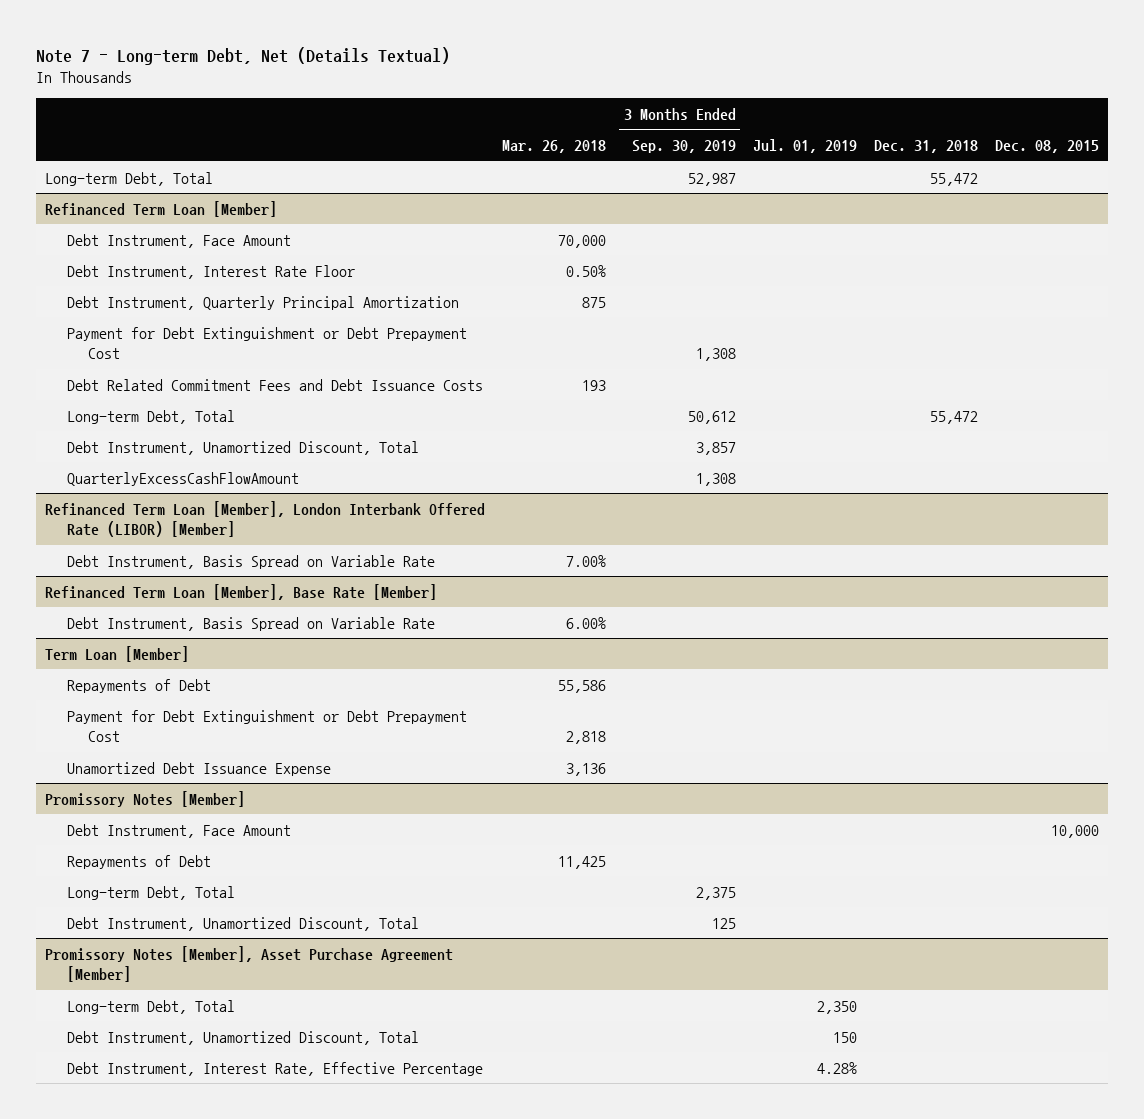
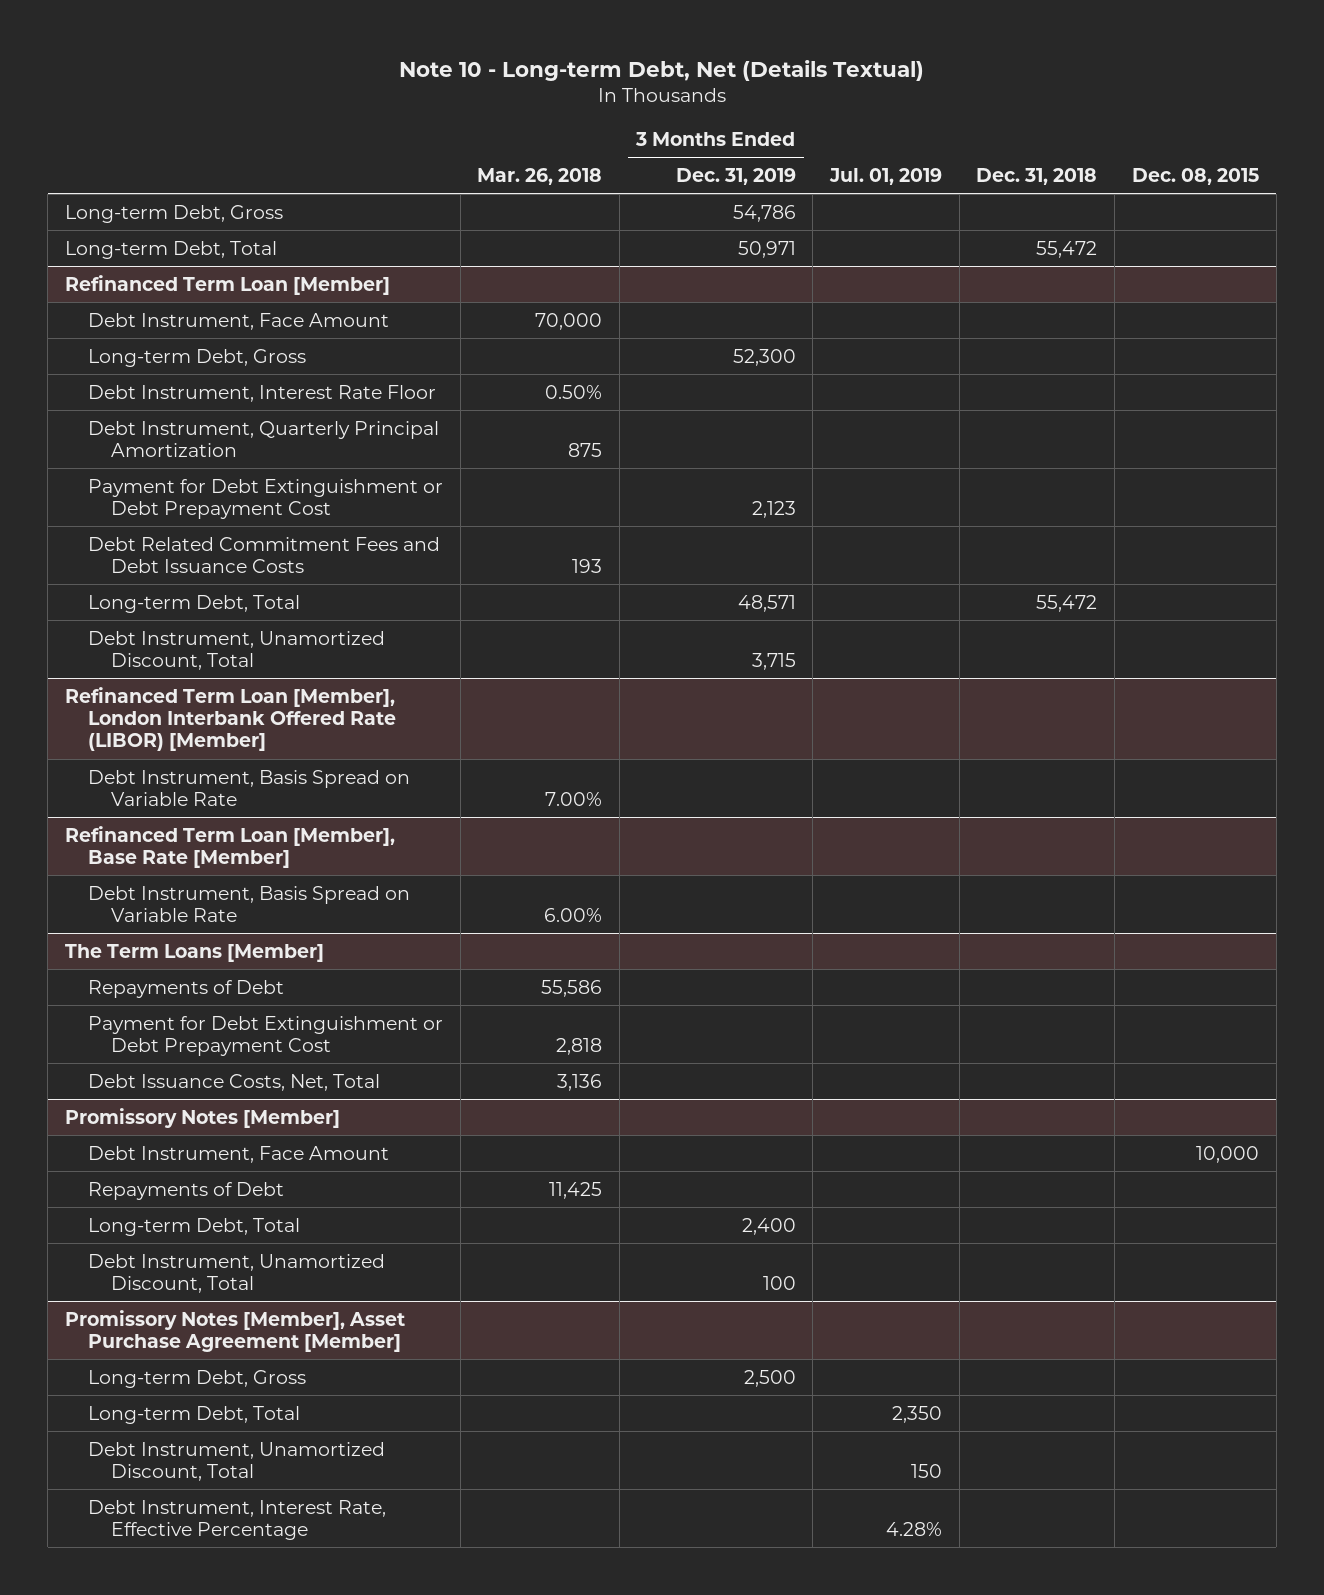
- Note 7 - Long-term Debt, Net (Details Textual)
+ Note 10 - Long-term Debt, Net (Details Textual)
- | Mar. 26, 2018 | 3 Months Ended Sep. 30, 2019 | Jul. 01, 2019 | Dec. 31, 2018 | Dec. 08, 2015
+ | Mar. 26, 2018 | 3 Months Ended Dec. 31, 2019 | Jul. 01, 2019 | Dec. 31, 2018 | Dec. 08, 2015
+ Long-term Debt, Gross | | 54,786 | | |
@ Refinanced Term Loan [Member]
+ Long-term Debt, Gross | | 52,300 | | |
- QuarterlyExcessCashFlowAmount | | 1,308 | | |
- Term Loan [Member]
+ The Term Loans [Member]
- Unamortized Debt Issuance Expense | 3,136 | | | |
+ Debt Issuance Costs, Net, Total | 3,136 | | | |
@ Promissory Notes [Member], Asset Purchase Agreement [Member]
+ Long-term Debt, Gross | | 2,500 | | |

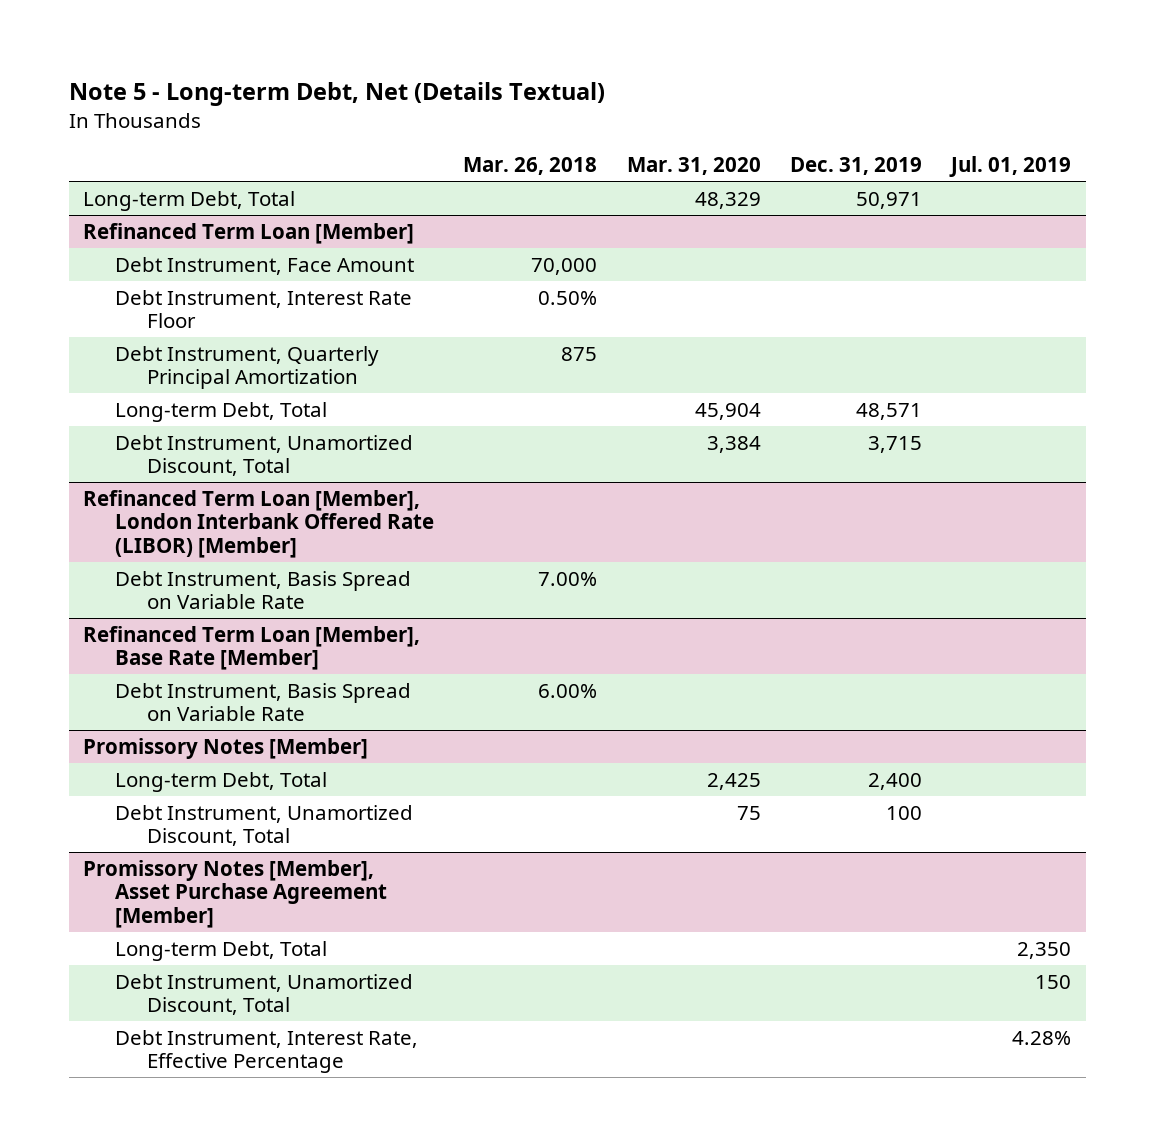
- Note 10 - Long-term Debt, Net (Details Textual)
+ Note 5 - Long-term Debt, Net (Details Textual)
- | Mar. 26, 2018 | 3 Months Ended Dec. 31, 2019 | Jul. 01, 2019 | Dec. 31, 2018 | Dec. 08, 2015
+ | Mar. 26, 2018 | Mar. 31, 2020 | Dec. 31, 2019 | Jul. 01, 2019
- Long-term Debt, Gross | | 54,786 | | |
@ Refinanced Term Loan [Member]
- Long-term Debt, Gross | | 52,300 | | |
- Payment for Debt Extinguishment or Debt Prepayment Cost | | 2,123 | | |
- Debt Related Commitment Fees and Debt Issuance Costs | 193 | | | |
- The Term Loans [Member]
- Repayments of Debt | 55,586 | | | |
- Payment for Debt Extinguishment or Debt Prepayment Cost | 2,818 | | | |
- Debt Issuance Costs, Net, Total | 3,136 | | | |
@ Promissory Notes [Member]
- Debt Instrument, Face Amount | | | | | 10,000
- Repayments of Debt | 11,425 | | | |
@ Promissory Notes [Member], Asset Purchase Agreement [Member]
- Long-term Debt, Gross | | 2,500 | | |

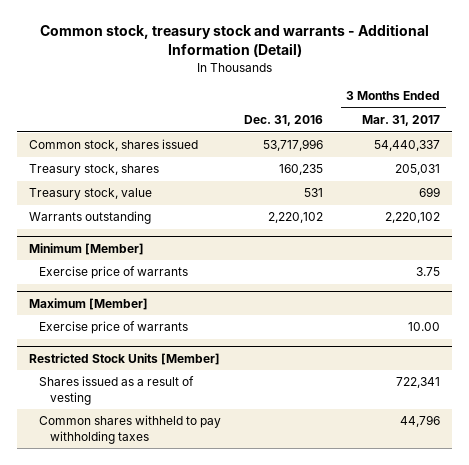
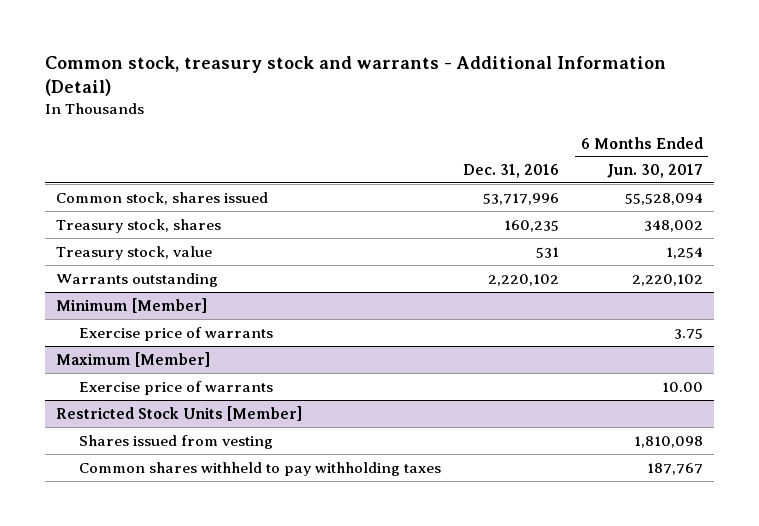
- | Dec. 31, 2016 | 3 Months Ended Mar. 31, 2017
+ | Dec. 31, 2016 | 6 Months Ended Jun. 30, 2017
@ Restricted Stock Units [Member]
- Shares issued as a result of vesting | | 722,341
+ Shares issued from vesting | | 1,810,098

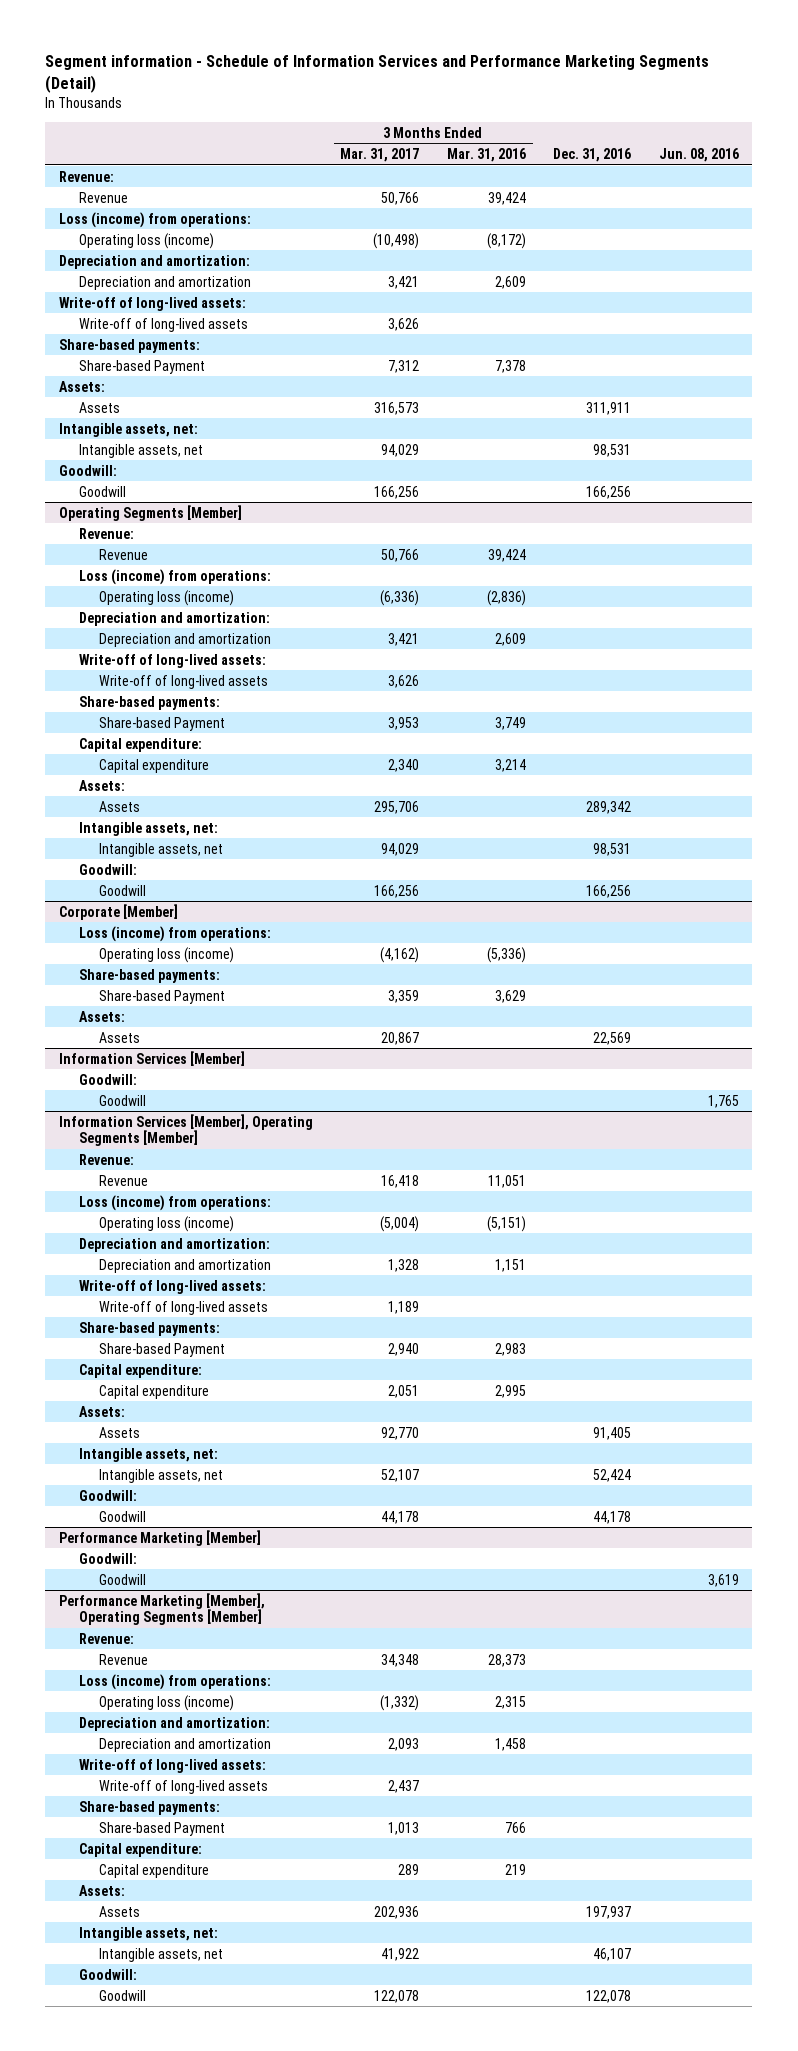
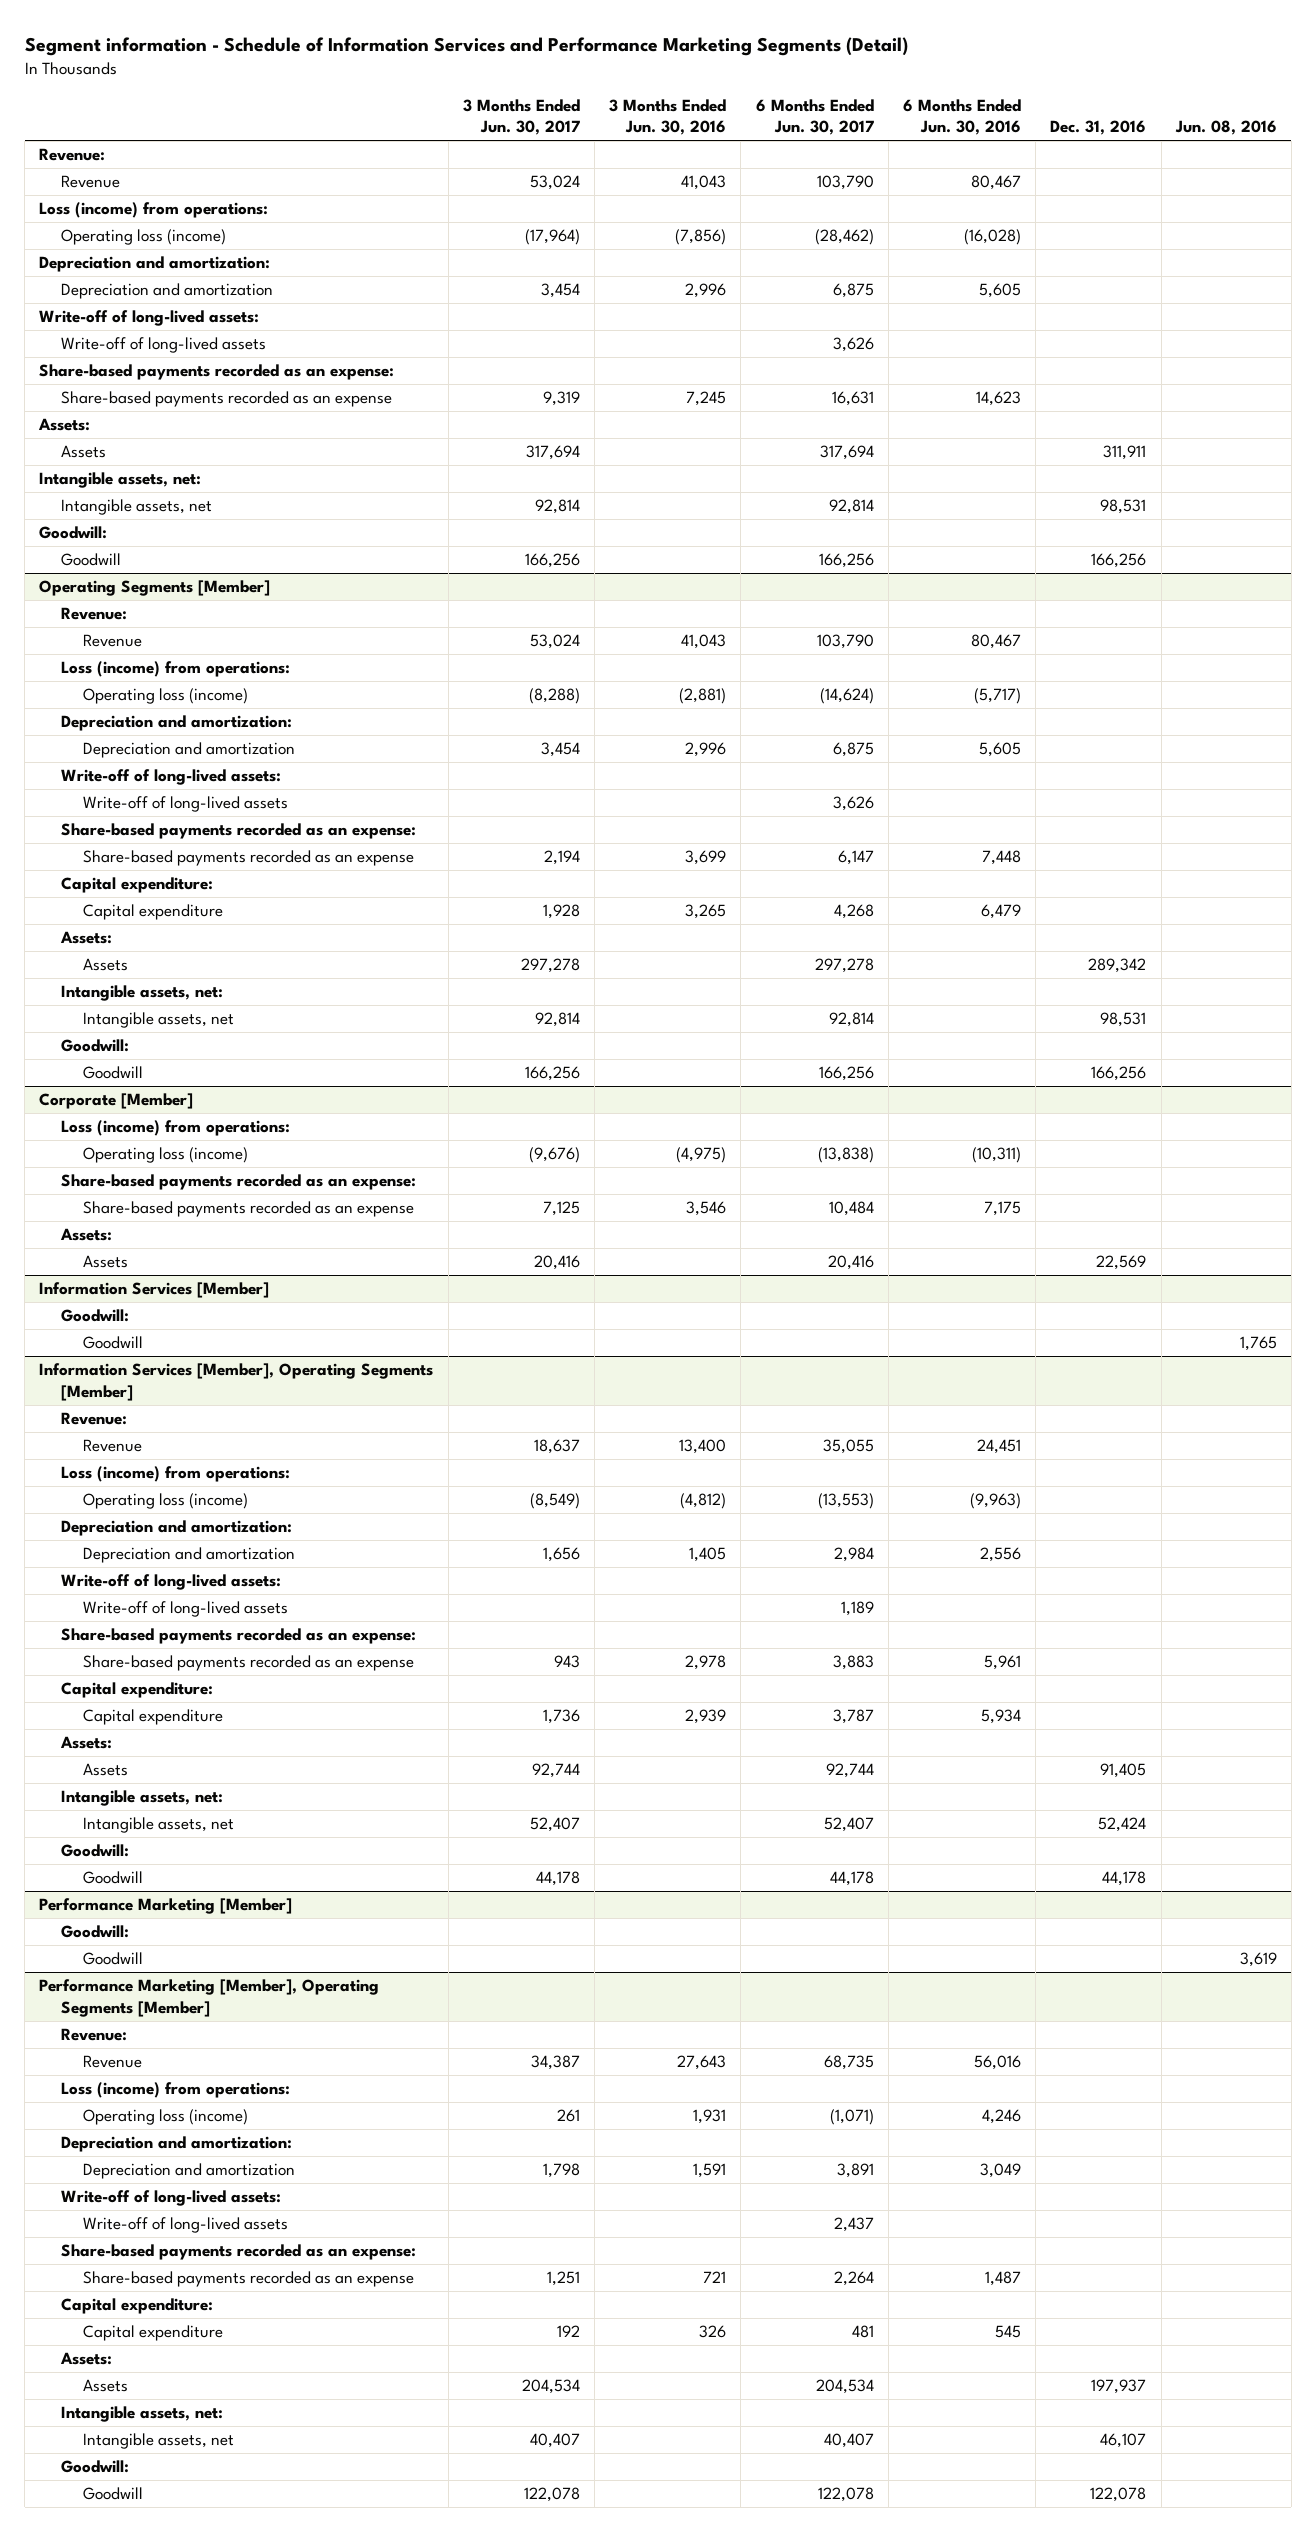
- | 3 Months Ended Mar. 31, 2017 | 3 Months Ended Mar. 31, 2016 | Dec. 31, 2016 | Jun. 08, 2016
+ | 3 Months Ended Jun. 30, 2017 | 3 Months Ended Jun. 30, 2016 | 6 Months Ended Jun. 30, 2017 | 6 Months Ended Jun. 30, 2016 | Dec. 31, 2016 | Jun. 08, 2016
- Share-based payments:
- Share-based Payment | 7,312 | 7,378 | |
+ Share-based payments recorded as an expense:
+ Share-based payments recorded as an expense | 9,319 | 7,245 | 16,631 | 14,623 | |
@ Operating Segments [Member]
- Share-based payments:
- Share-based Payment | 3,953 | 3,749 | |
+ Share-based payments recorded as an expense:
+ Share-based payments recorded as an expense | 2,194 | 3,699 | 6,147 | 7,448 | |
@ Corporate [Member]
- Share-based payments:
- Share-based Payment | 3,359 | 3,629 | |
+ Share-based payments recorded as an expense:
+ Share-based payments recorded as an expense | 7,125 | 3,546 | 10,484 | 7,175 | |
@ Information Services [Member], Operating Segments [Member]
- Share-based payments:
- Share-based Payment | 2,940 | 2,983 | |
+ Share-based payments recorded as an expense:
+ Share-based payments recorded as an expense | 943 | 2,978 | 3,883 | 5,961 | |
@ Performance Marketing [Member], Operating Segments [Member]
- Share-based payments:
- Share-based Payment | 1,013 | 766 | |
+ Share-based payments recorded as an expense:
+ Share-based payments recorded as an expense | 1,251 | 721 | 2,264 | 1,487 | |

